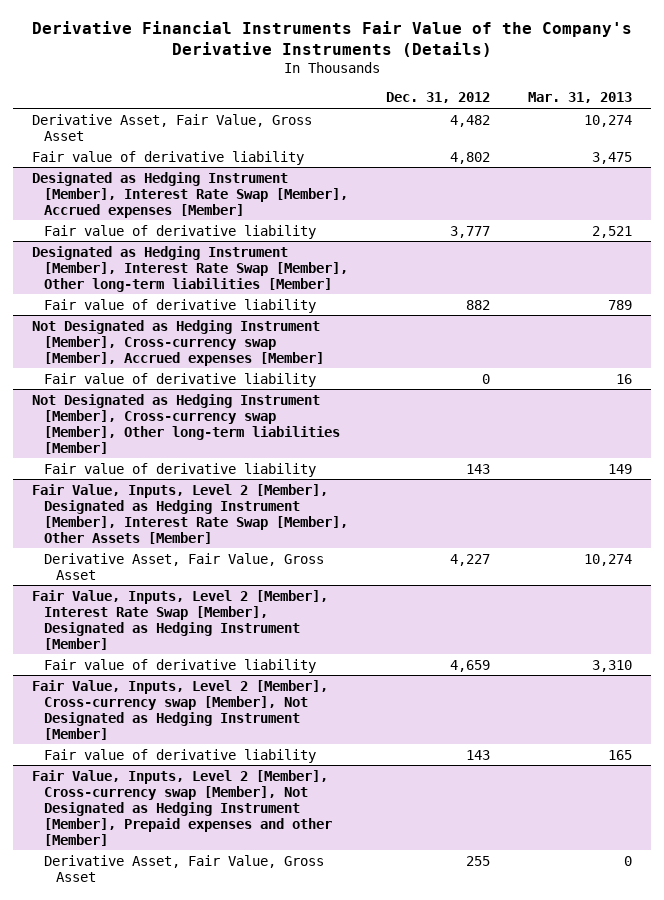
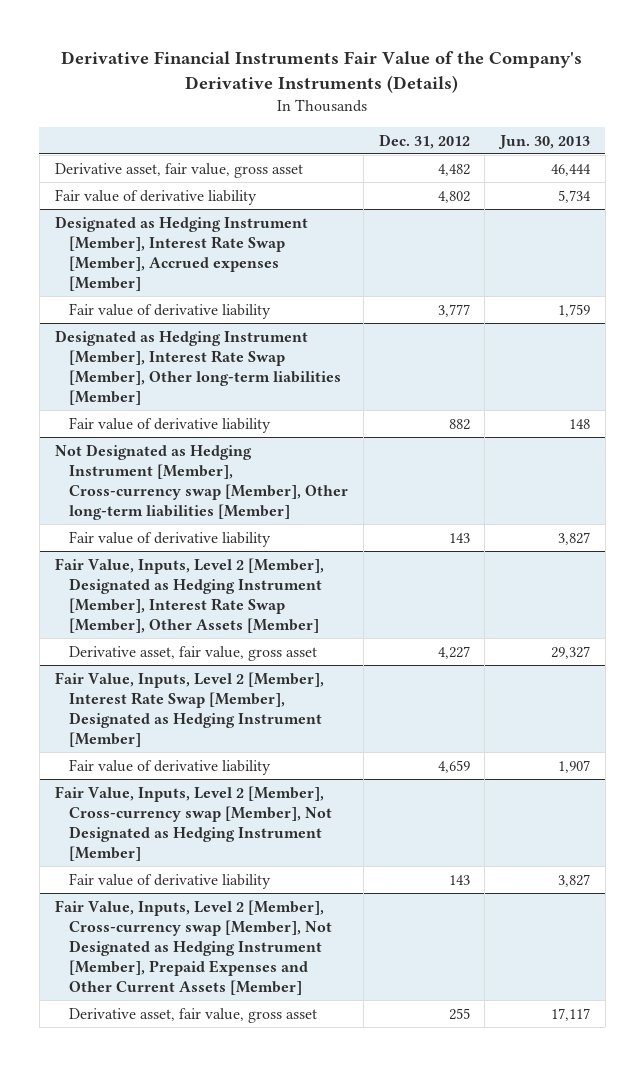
- | Dec. 31, 2012 | Mar. 31, 2013
+ | Dec. 31, 2012 | Jun. 30, 2013
- Derivative Asset, Fair Value, Gross Asset | 4,482 | 10,274
+ Derivative asset, fair value, gross asset | 4,482 | 46,444
- Not Designated as Hedging Instrument [Member], Cross-currency swap [Member], Accrued expenses [Member]
- Fair value of derivative liability | 0 | 16
@ Fair Value, Inputs, Level 2 [Member], Designated as Hedging Instrument [Member], Interest Rate Swap [Member], Other Assets [Member]
- Derivative Asset, Fair Value, Gross Asset | 4,227 | 10,274
+ Derivative asset, fair value, gross asset | 4,227 | 29,327
- Fair Value, Inputs, Level 2 [Member], Cross-currency swap [Member], Not Designated as Hedging Instrument [Member], Prepaid expenses and other [Member]
- Derivative Asset, Fair Value, Gross Asset | 255 | 0
+ Fair Value, Inputs, Level 2 [Member], Cross-currency swap [Member], Not Designated as Hedging Instrument [Member], Prepaid Expenses and Other Current Assets [Member]
+ Derivative asset, fair value, gross asset | 255 | 17,117

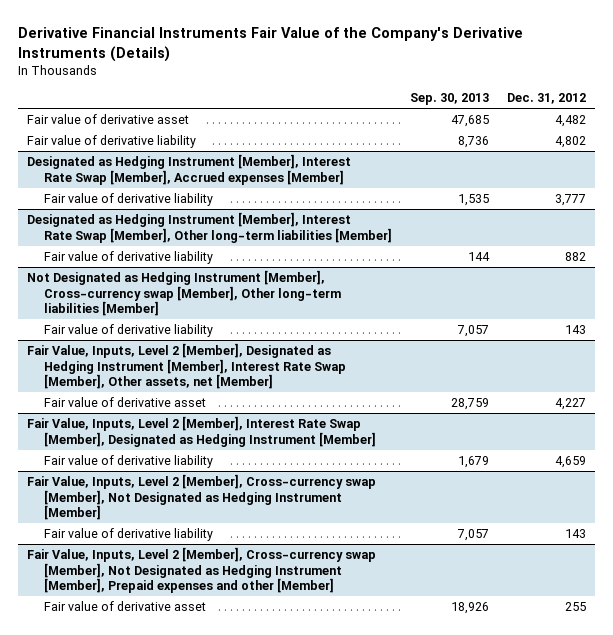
- | Dec. 31, 2012 | Jun. 30, 2013
+ | Sep. 30, 2013 | Dec. 31, 2012
- Derivative asset, fair value, gross asset | 4,482 | 46,444
+ Fair value of derivative asset | 47,685 | 4,482
- Fair Value, Inputs, Level 2 [Member], Designated as Hedging Instrument [Member], Interest Rate Swap [Member], Other Assets [Member]
- Derivative asset, fair value, gross asset | 4,227 | 29,327
+ Fair Value, Inputs, Level 2 [Member], Designated as Hedging Instrument [Member], Interest Rate Swap [Member], Other assets, net [Member]
+ Fair value of derivative asset | 28,759 | 4,227
- Fair Value, Inputs, Level 2 [Member], Cross-currency swap [Member], Not Designated as Hedging Instrument [Member], Prepaid Expenses and Other Current Assets [Member]
- Derivative asset, fair value, gross asset | 255 | 17,117
+ Fair Value, Inputs, Level 2 [Member], Cross-currency swap [Member], Not Designated as Hedging Instrument [Member], Prepaid expenses and other [Member]
+ Fair value of derivative asset | 18,926 | 255

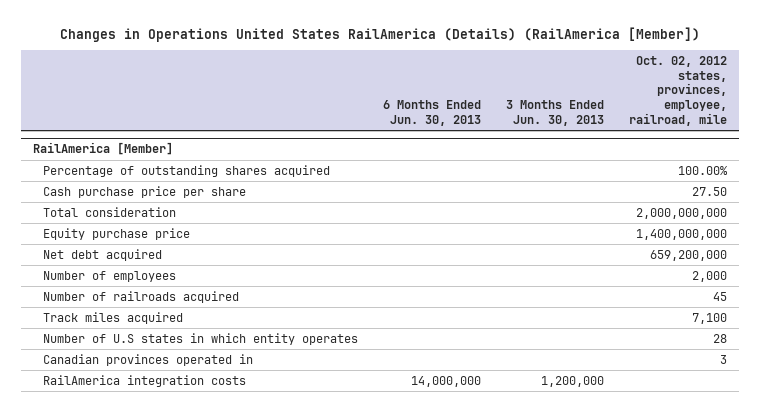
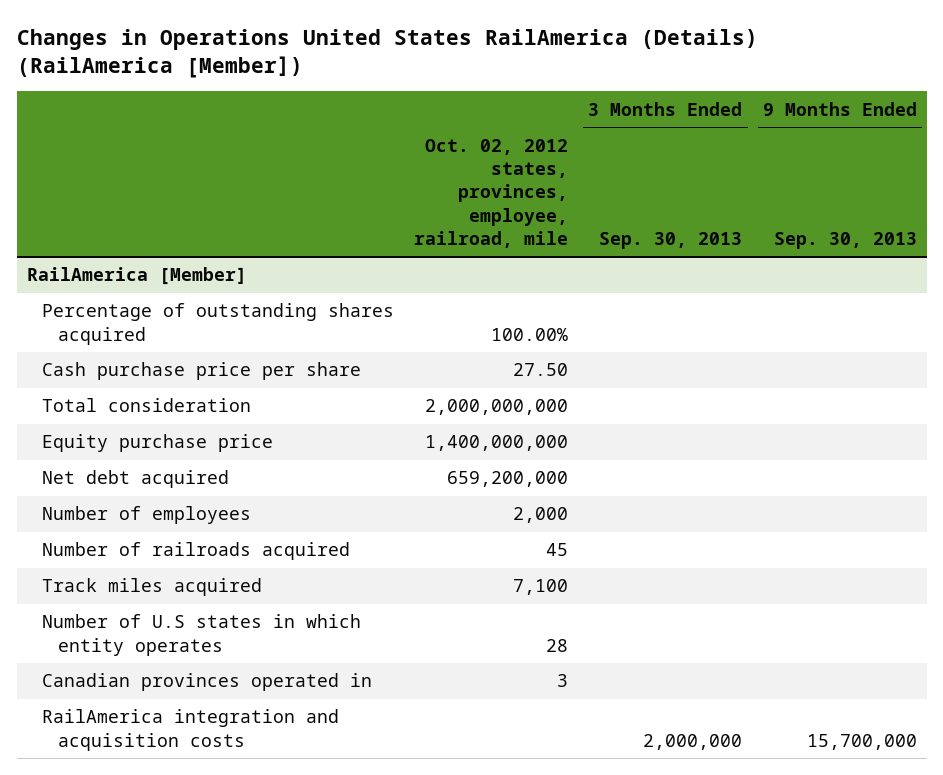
- | 6 Months Ended Jun. 30, 2013 | 3 Months Ended Jun. 30, 2013 | Oct. 02, 2012 states, provinces, employee, railroad, mile
+ | Oct. 02, 2012 states, provinces, employee, railroad, mile | 3 Months Ended Sep. 30, 2013 | 9 Months Ended Sep. 30, 2013
@ RailAmerica [Member]
- RailAmerica integration costs | 14,000,000 | 1,200,000 |
+ RailAmerica integration and acquisition costs | | 2,000,000 | 15,700,000

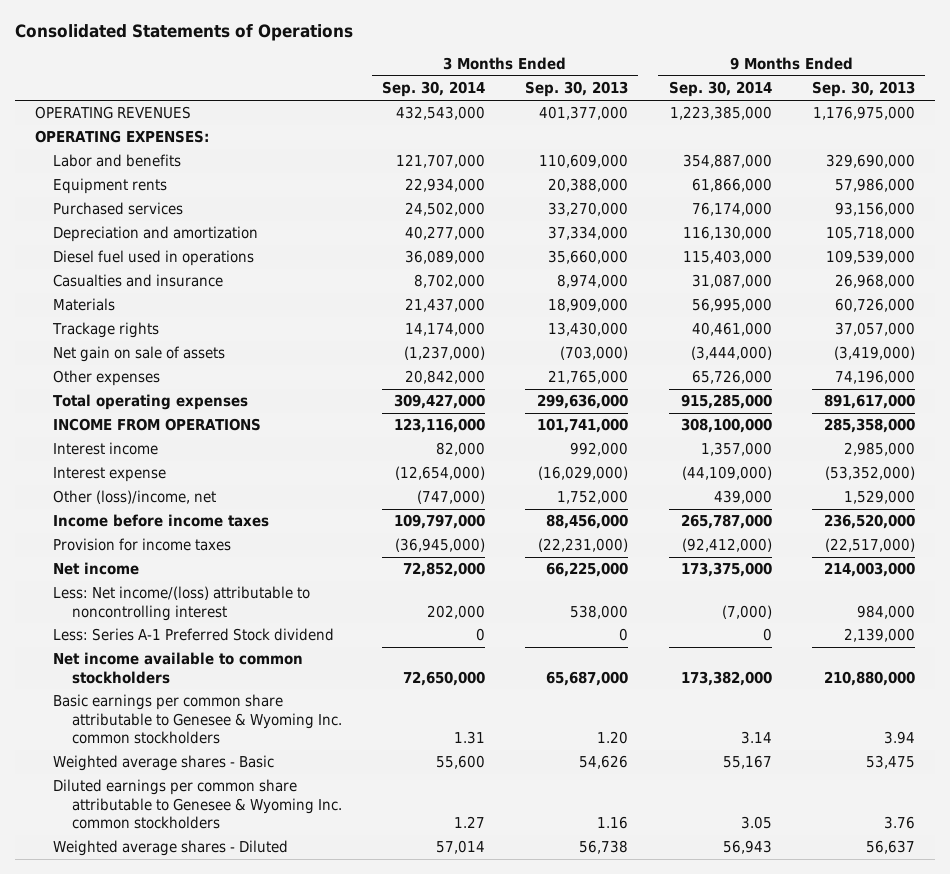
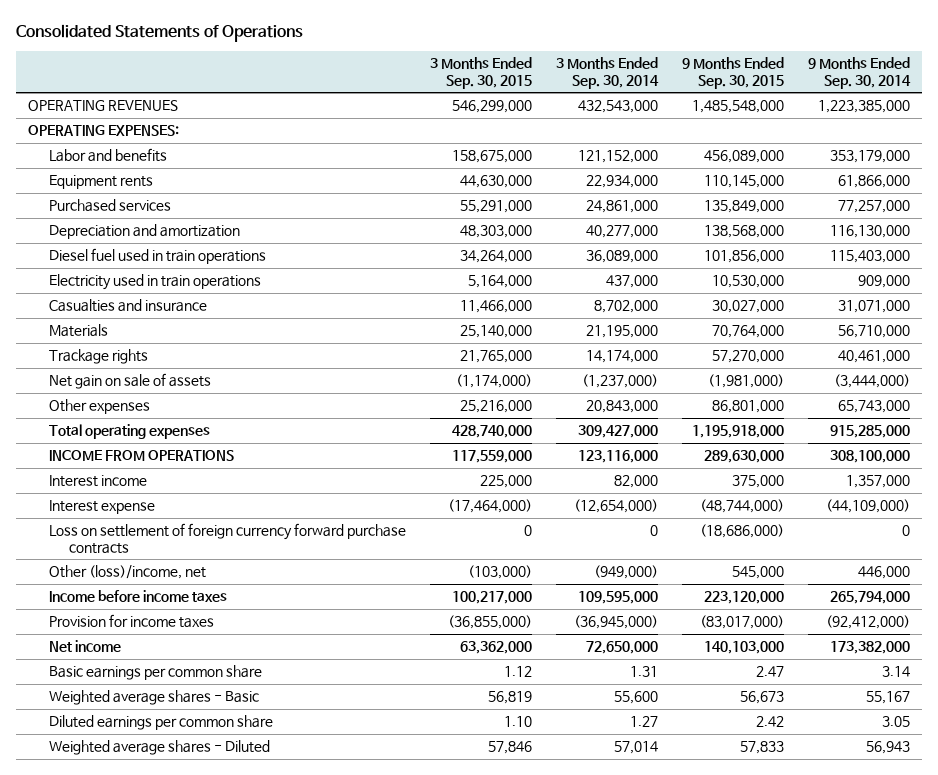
- | 3 Months Ended Sep. 30, 2014 | 3 Months Ended Sep. 30, 2013 | 9 Months Ended Sep. 30, 2014 | 9 Months Ended Sep. 30, 2013
+ | 3 Months Ended Sep. 30, 2015 | 3 Months Ended Sep. 30, 2014 | 9 Months Ended Sep. 30, 2015 | 9 Months Ended Sep. 30, 2014
- Labor and benefits | 121,707,000 | 110,609,000 | 354,887,000 | 329,690,000
+ Labor and benefits | 158,675,000 | 121,152,000 | 456,089,000 | 353,179,000
- Purchased services | 24,502,000 | 33,270,000 | 76,174,000 | 93,156,000
+ Purchased services | 55,291,000 | 24,861,000 | 135,849,000 | 77,257,000
- Diesel fuel used in operations | 36,089,000 | 35,660,000 | 115,403,000 | 109,539,000
- Casualties and insurance | 8,702,000 | 8,974,000 | 31,087,000 | 26,968,000
- Materials | 21,437,000 | 18,909,000 | 56,995,000 | 60,726,000
+ Diesel fuel used in train operations | 34,264,000 | 36,089,000 | 101,856,000 | 115,403,000
+ Electricity used in train operations | 5,164,000 | 437,000 | 10,530,000 | 909,000
+ Casualties and insurance | 11,466,000 | 8,702,000 | 30,027,000 | 31,071,000
+ Materials | 25,140,000 | 21,195,000 | 70,764,000 | 56,710,000
- Other expenses | 20,842,000 | 21,765,000 | 65,726,000 | 74,196,000
+ Other expenses | 25,216,000 | 20,843,000 | 86,801,000 | 65,743,000
- Other (loss)/income, net | (747,000) | 1,752,000 | 439,000 | 1,529,000
- Income before income taxes | 109,797,000 | 88,456,000 | 265,787,000 | 236,520,000
+ Loss on settlement of foreign currency forward purchase contracts | 0 | 0 | (18,686,000) | 0
+ Other (loss)/income, net | (103,000) | (949,000) | 545,000 | 446,000
+ Income before income taxes | 100,217,000 | 109,595,000 | 223,120,000 | 265,794,000
- Net income | 72,852,000 | 66,225,000 | 173,375,000 | 214,003,000
- Less: Net income/(loss) attributable to noncontrolling interest | 202,000 | 538,000 | (7,000) | 984,000
- Less: Series A-1 Preferred Stock dividend | 0 | 0 | 0 | 2,139,000
- Net income available to common stockholders | 72,650,000 | 65,687,000 | 173,382,000 | 210,880,000
- Basic earnings per common share attributable to Genesee & Wyoming Inc. common stockholders | 1.31 | 1.20 | 3.14 | 3.94
+ Net income | 63,362,000 | 72,650,000 | 140,103,000 | 173,382,000
+ Basic earnings per common share | 1.12 | 1.31 | 2.47 | 3.14
- Diluted earnings per common share attributable to Genesee & Wyoming Inc. common stockholders | 1.27 | 1.16 | 3.05 | 3.76
+ Diluted earnings per common share | 1.10 | 1.27 | 2.42 | 3.05

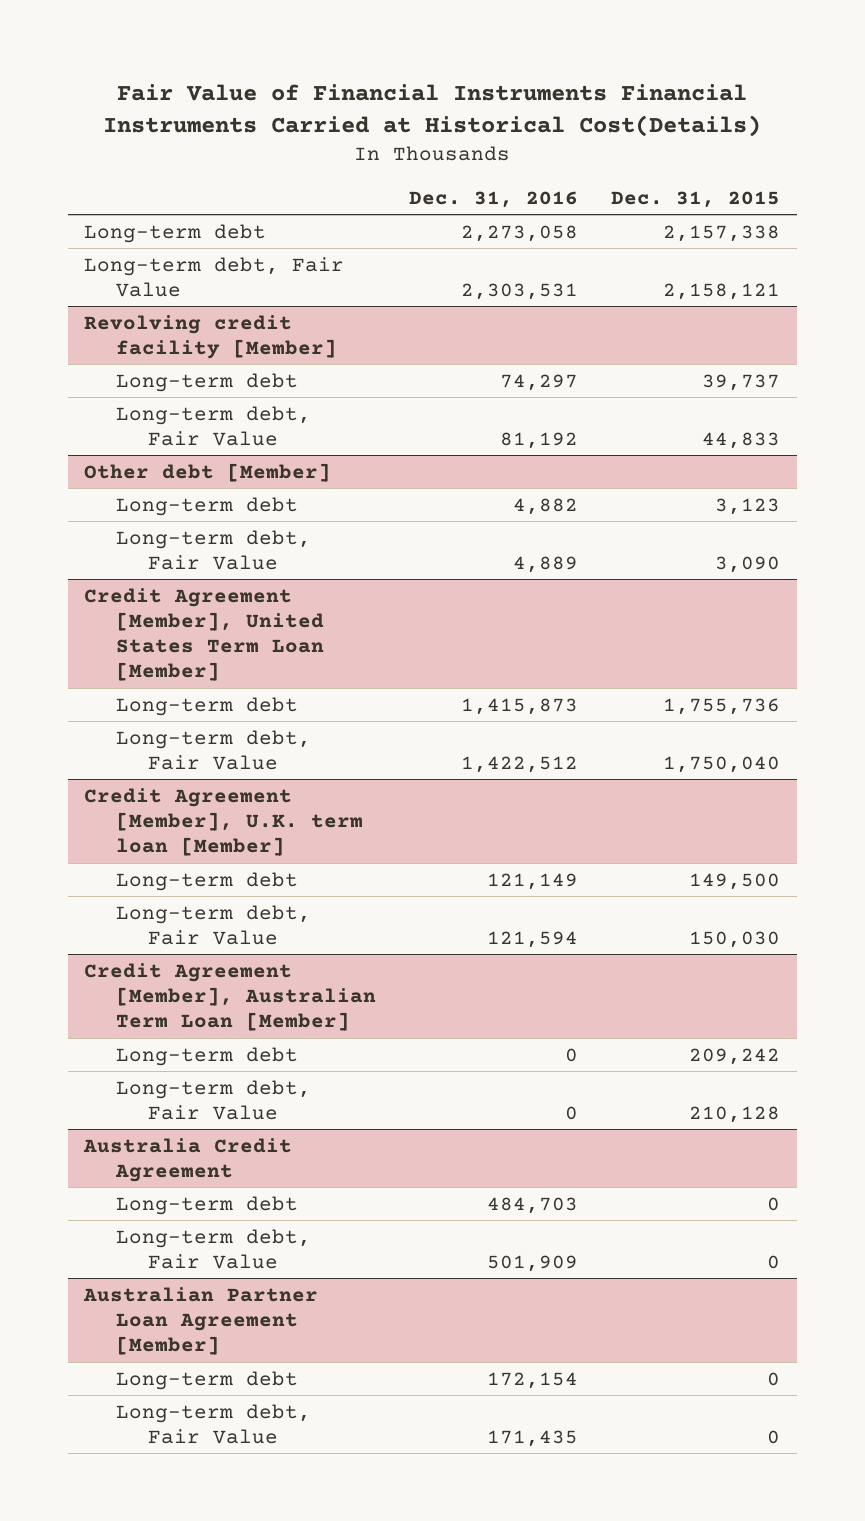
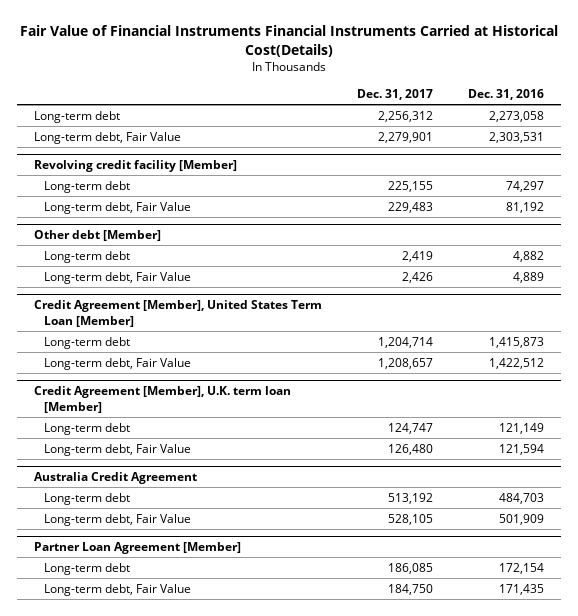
- | Dec. 31, 2016 | Dec. 31, 2015
+ | Dec. 31, 2017 | Dec. 31, 2016
- Credit Agreement [Member], Australian Term Loan [Member]
- Long-term debt | 0 | 209,242
- Long-term debt, Fair Value | 0 | 210,128
- Australian Partner Loan Agreement [Member]
+ Partner Loan Agreement [Member]

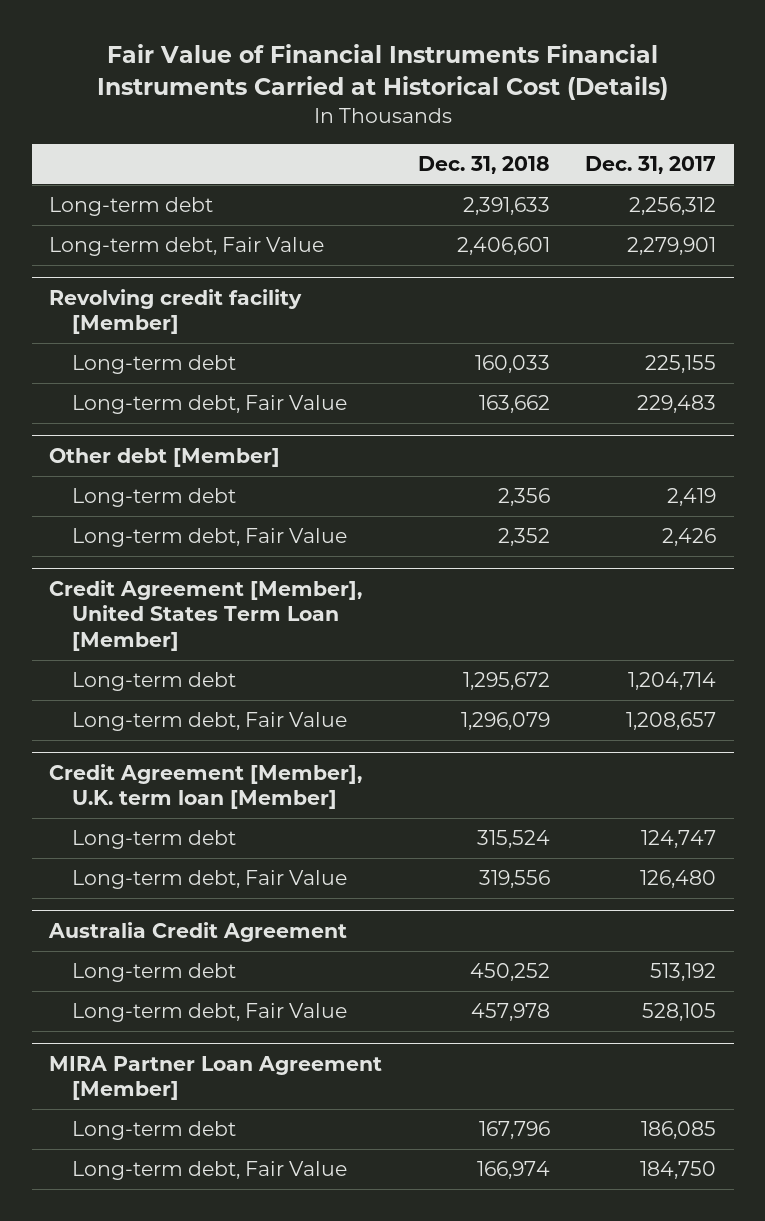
- Fair Value of Financial Instruments Financial Instruments Carried at Historical Cost(Details)
+ Fair Value of Financial Instruments Financial Instruments Carried at Historical Cost (Details)
- | Dec. 31, 2017 | Dec. 31, 2016
+ | Dec. 31, 2018 | Dec. 31, 2017
- Partner Loan Agreement [Member]
+ MIRA Partner Loan Agreement [Member]

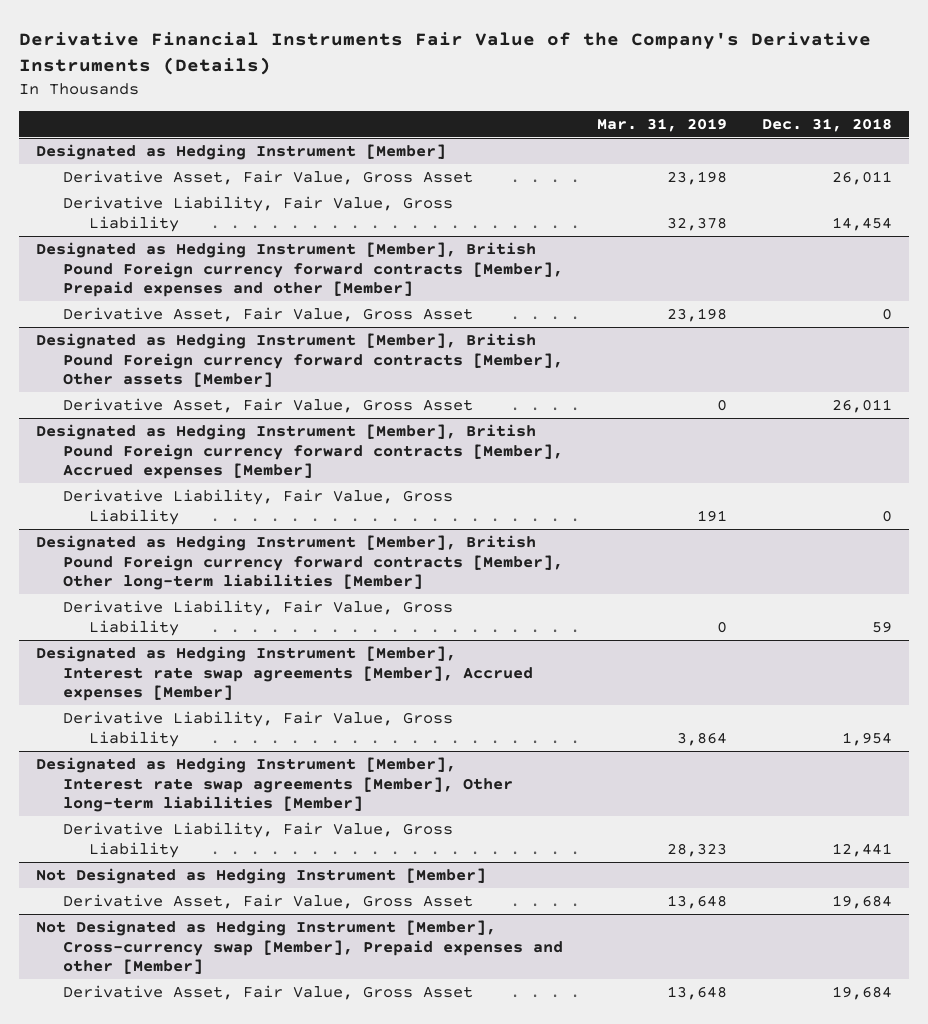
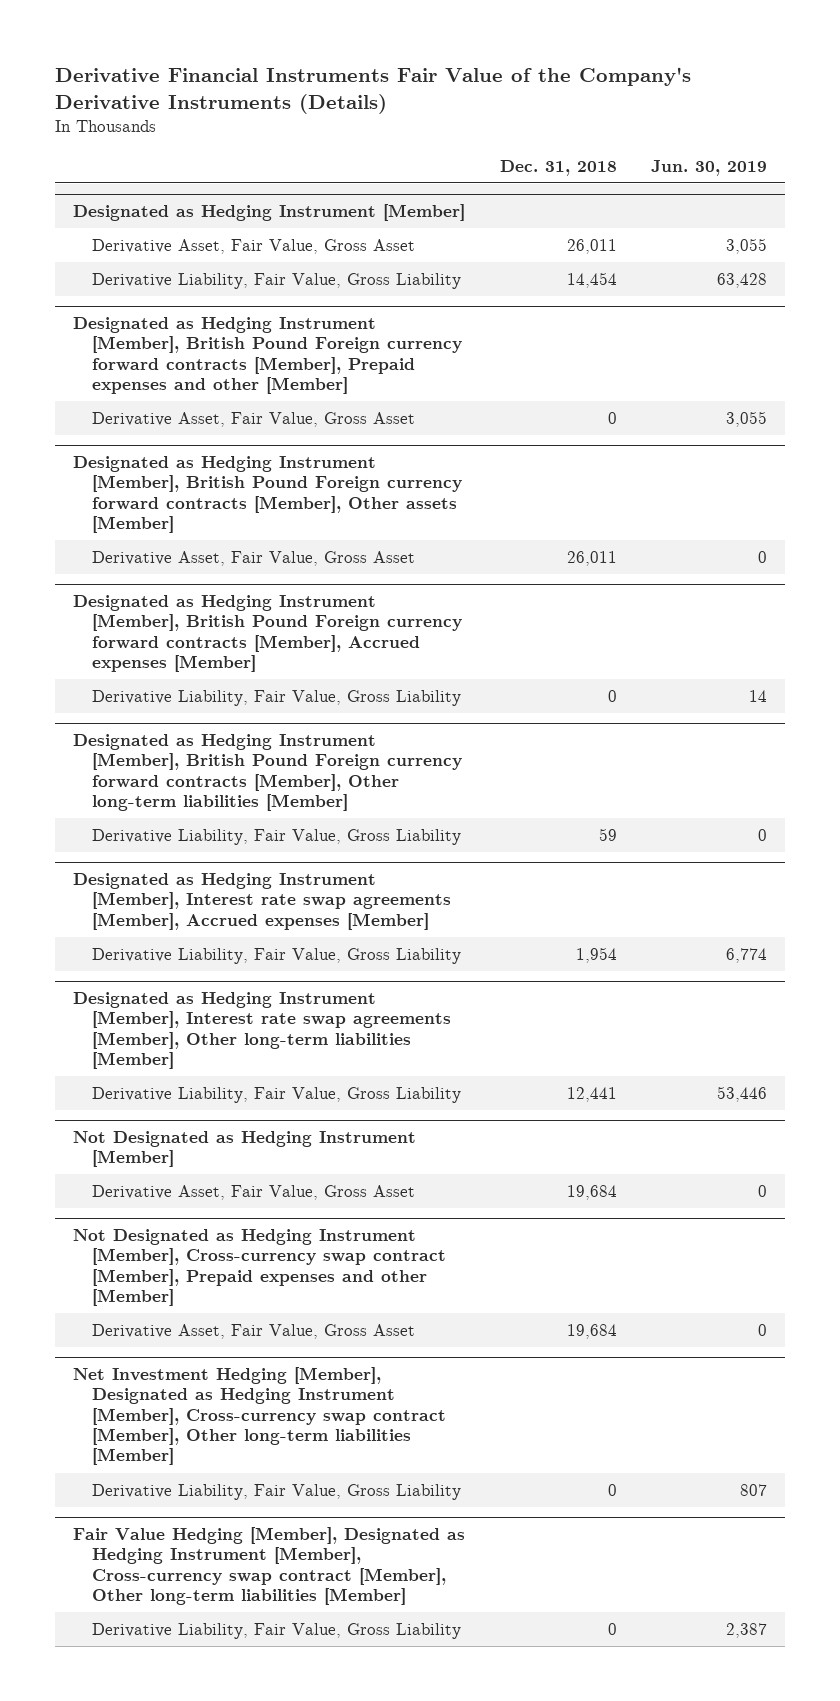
- | Mar. 31, 2019 | Dec. 31, 2018
+ | Dec. 31, 2018 | Jun. 30, 2019
- Not Designated as Hedging Instrument [Member], Cross-currency swap [Member], Prepaid expenses and other [Member]
+ Not Designated as Hedging Instrument [Member], Cross-currency swap contract [Member], Prepaid expenses and other [Member]
+ Net Investment Hedging [Member], Designated as Hedging Instrument [Member], Cross-currency swap contract [Member], Other long-term liabilities [Member]
+ Derivative Liability, Fair Value, Gross Liability | 0 | 807
+ Fair Value Hedging [Member], Designated as Hedging Instrument [Member], Cross-currency swap contract [Member], Other long-term liabilities [Member]
+ Derivative Liability, Fair Value, Gross Liability | 0 | 2,387

